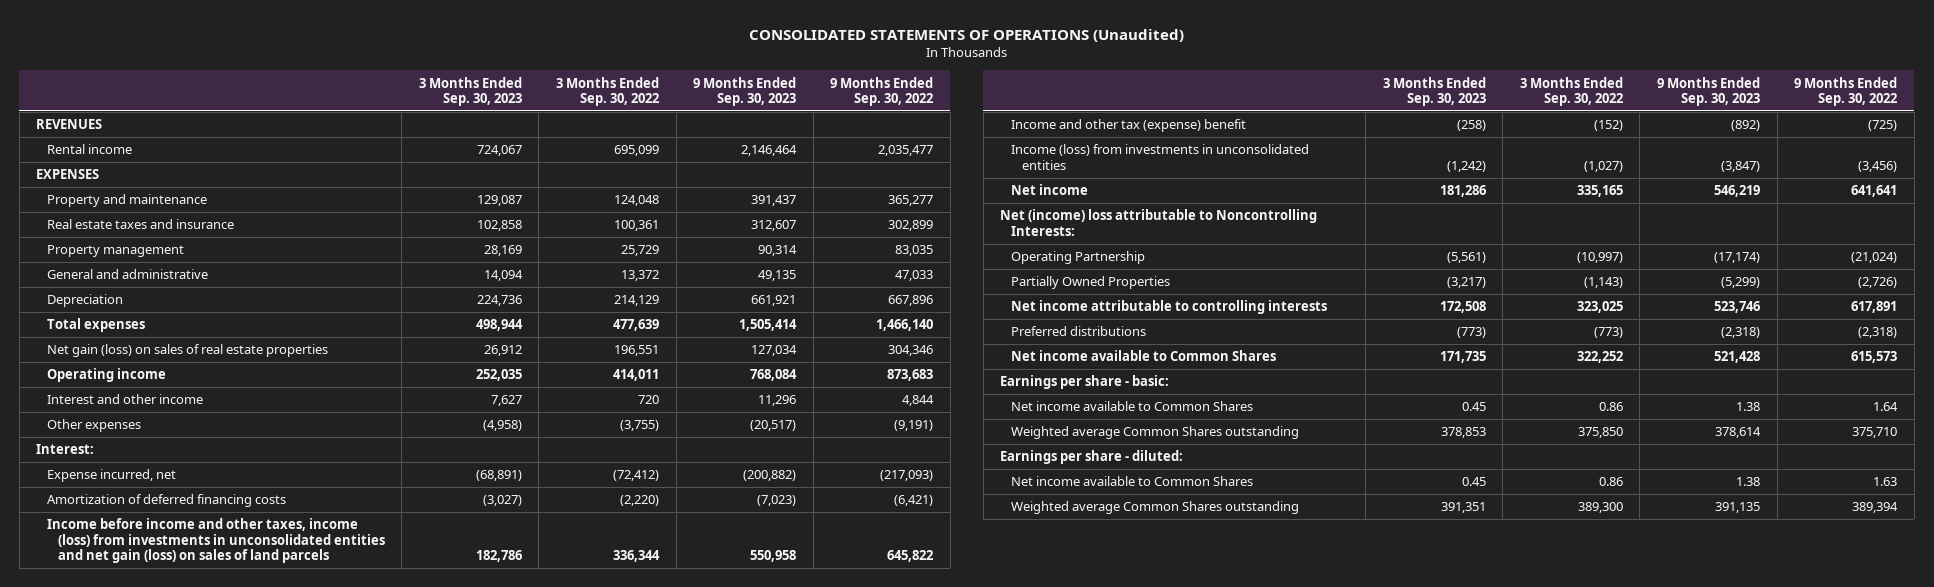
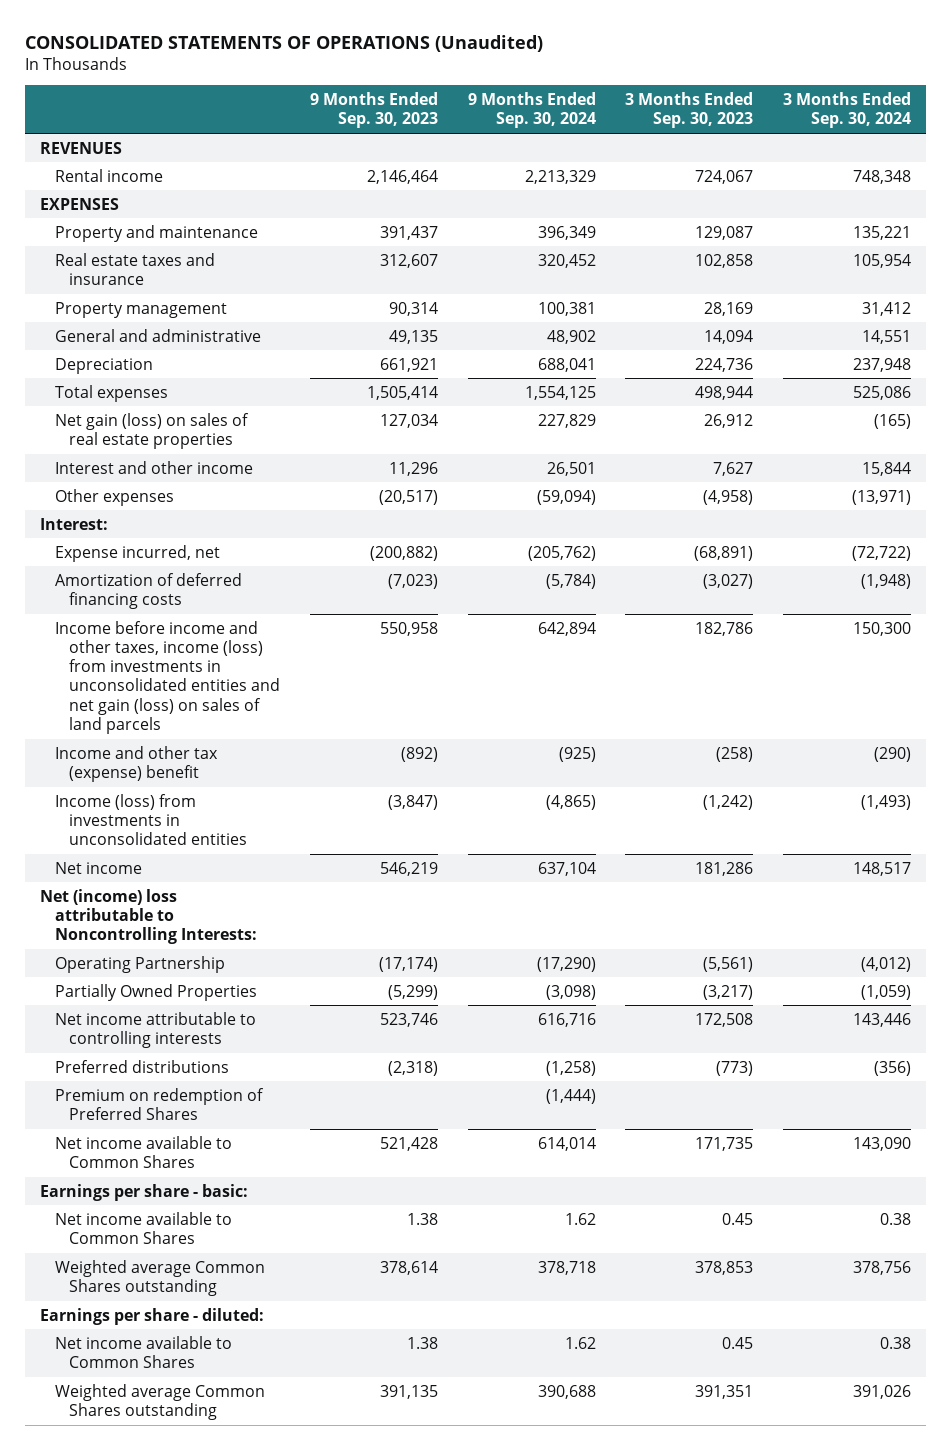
- | 3 Months Ended Sep. 30, 2023 | 3 Months Ended Sep. 30, 2022 | 9 Months Ended Sep. 30, 2023 | 9 Months Ended Sep. 30, 2022
+ | 9 Months Ended Sep. 30, 2023 | 9 Months Ended Sep. 30, 2024 | 3 Months Ended Sep. 30, 2023 | 3 Months Ended Sep. 30, 2024
- Operating income | 252,035 | 414,011 | 768,084 | 873,683
+ Premium on redemption of Preferred Shares | | (1,444) | |

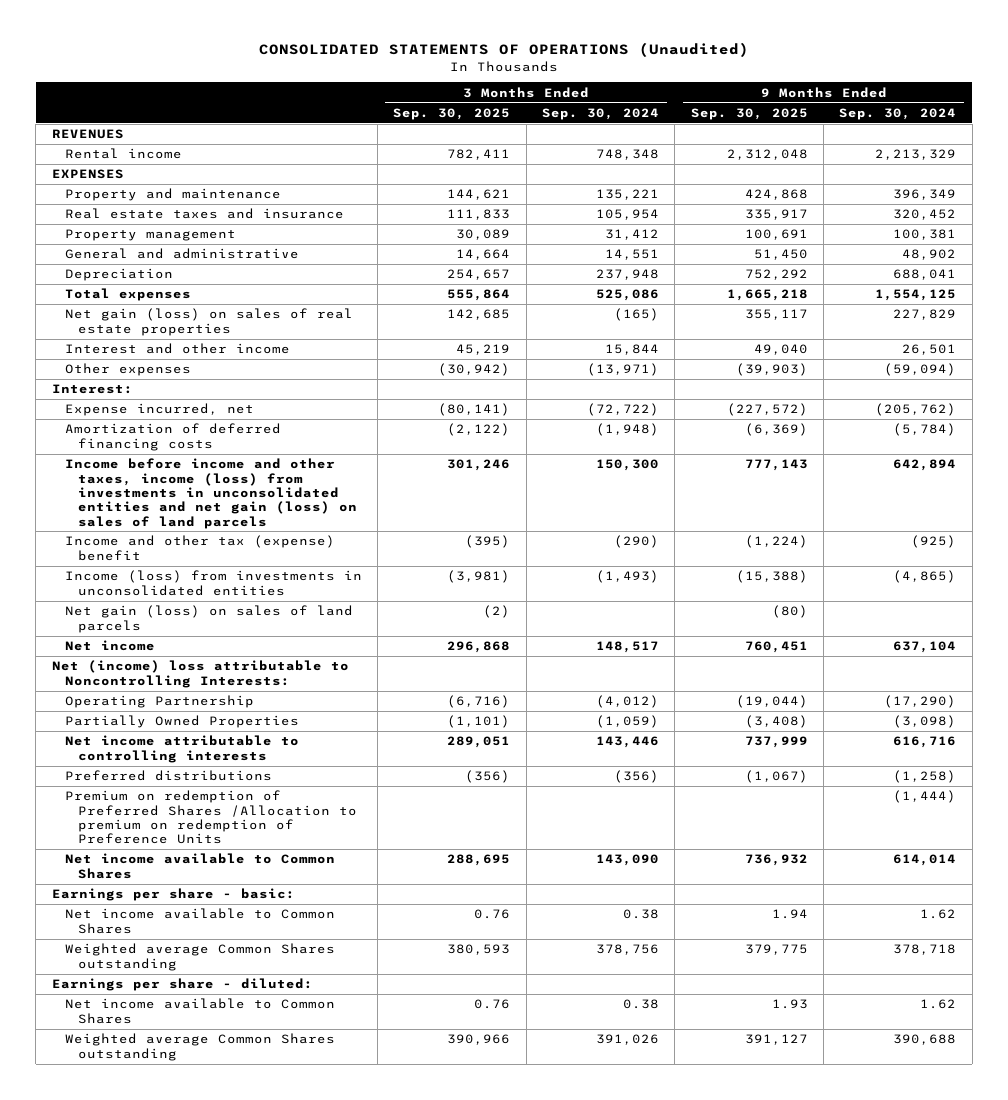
- | 9 Months Ended Sep. 30, 2023 | 9 Months Ended Sep. 30, 2024 | 3 Months Ended Sep. 30, 2023 | 3 Months Ended Sep. 30, 2024
+ | 3 Months Ended Sep. 30, 2025 | 3 Months Ended Sep. 30, 2024 | 9 Months Ended Sep. 30, 2025 | 9 Months Ended Sep. 30, 2024
+ Net gain (loss) on sales of land parcels | (2) | | (80) |
- Premium on redemption of Preferred Shares | | (1,444) | |
+ Premium on redemption of Preferred Shares /Allocation to premium on redemption of Preference Units | | | | (1,444)

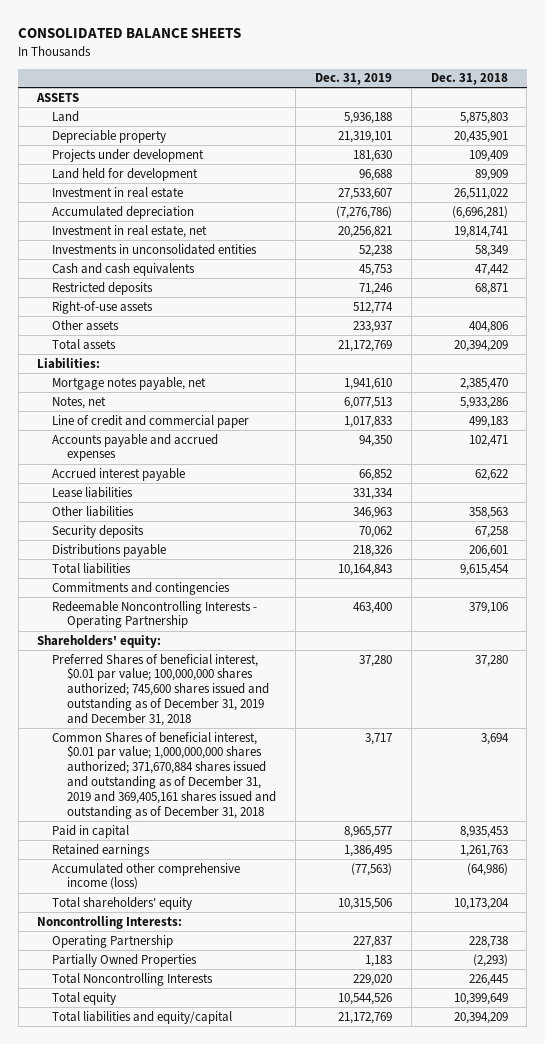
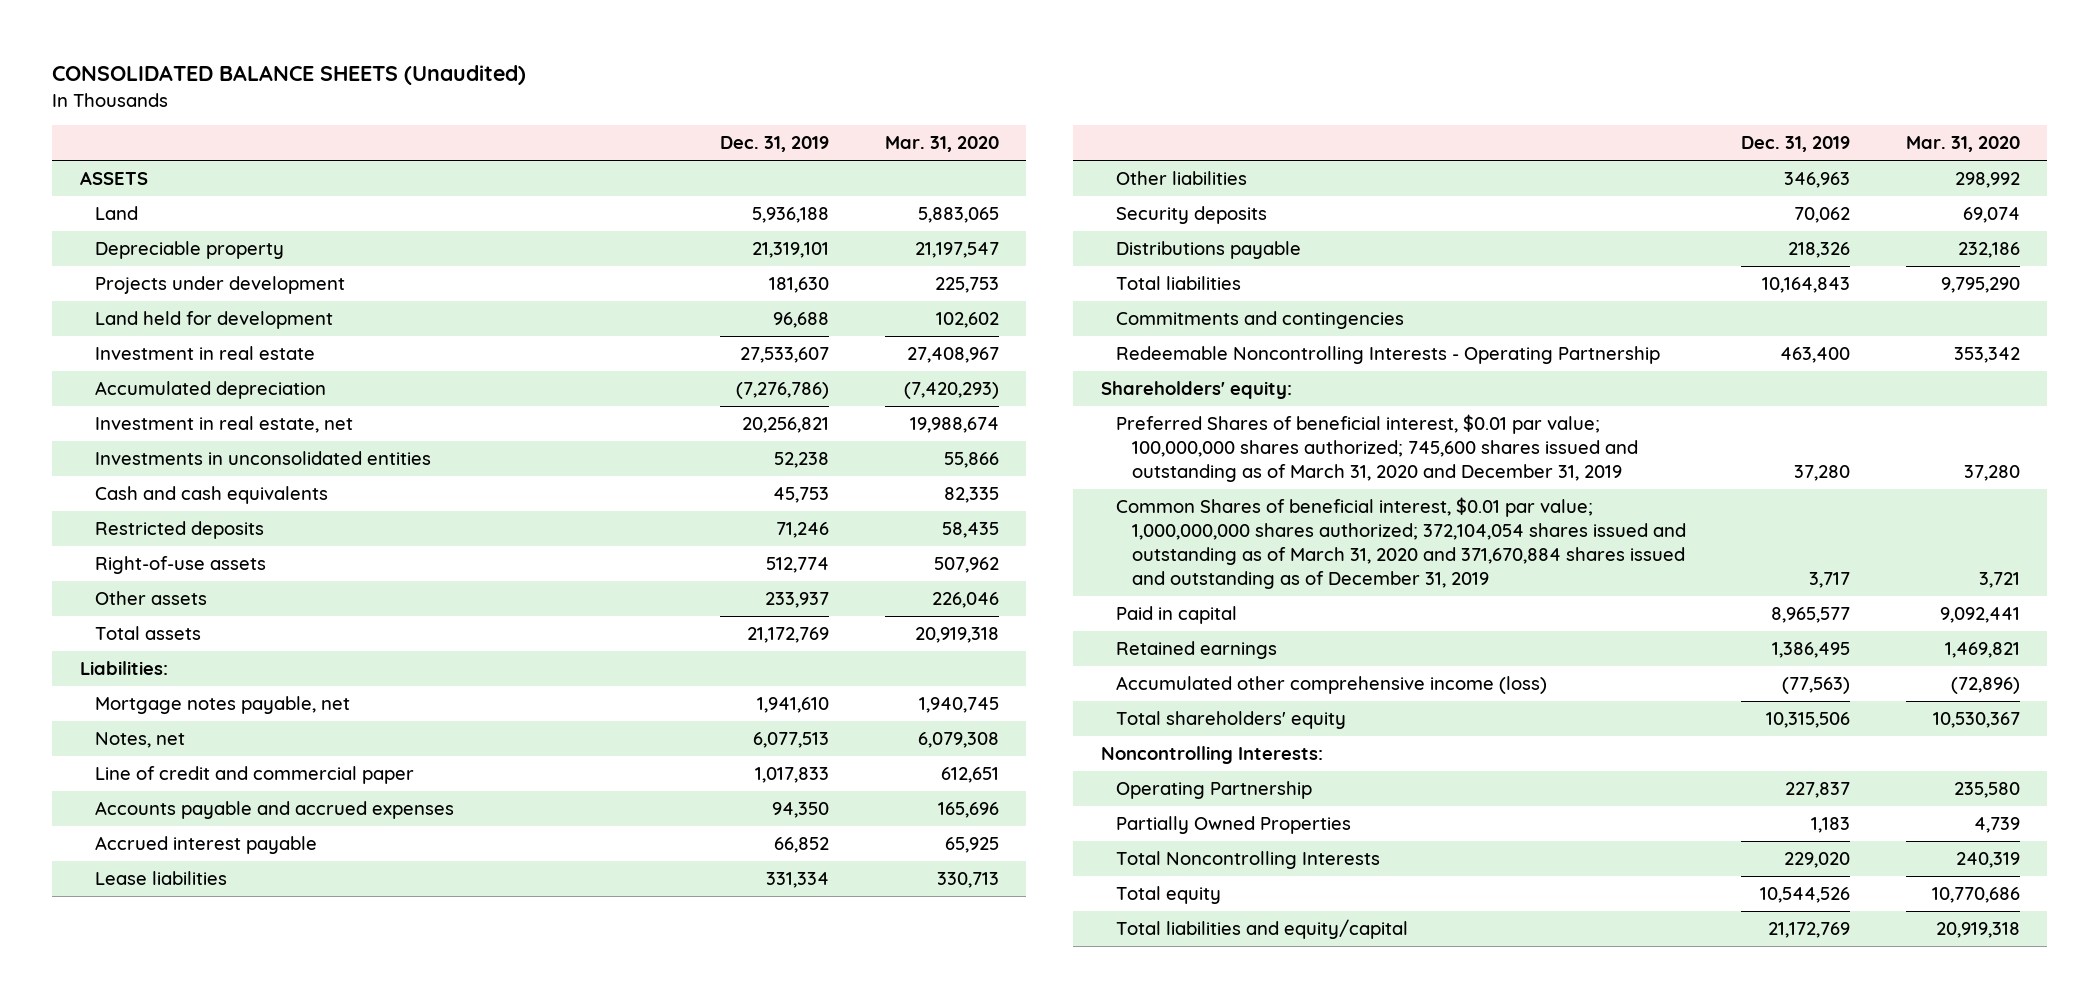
- CONSOLIDATED BALANCE SHEETS
+ CONSOLIDATED BALANCE SHEETS (Unaudited)
- | Dec. 31, 2019 | Dec. 31, 2018
+ | Dec. 31, 2019 | Mar. 31, 2020
- Preferred Shares of beneficial interest, $0.01 par value; 100,000,000 shares authorized; 745,600 shares issued and outstanding as of December 31, 2019 and December 31, 2018 | 37,280 | 37,280
- Common Shares of beneficial interest, $0.01 par value; 1,000,000,000 shares authorized; 371,670,884 shares issued and outstanding as of December 31, 2019 and 369,405,161 shares issued and outstanding as of December 31, 2018 | 3,717 | 3,694
+ Preferred Shares of beneficial interest, $0.01 par value; 100,000,000 shares authorized; 745,600 shares issued and outstanding as of March 31, 2020 and December 31, 2019 | 37,280 | 37,280
+ Common Shares of beneficial interest, $0.01 par value; 1,000,000,000 shares authorized; 372,104,054 shares issued and outstanding as of March 31, 2020 and 371,670,884 shares issued and outstanding as of December 31, 2019 | 3,717 | 3,721

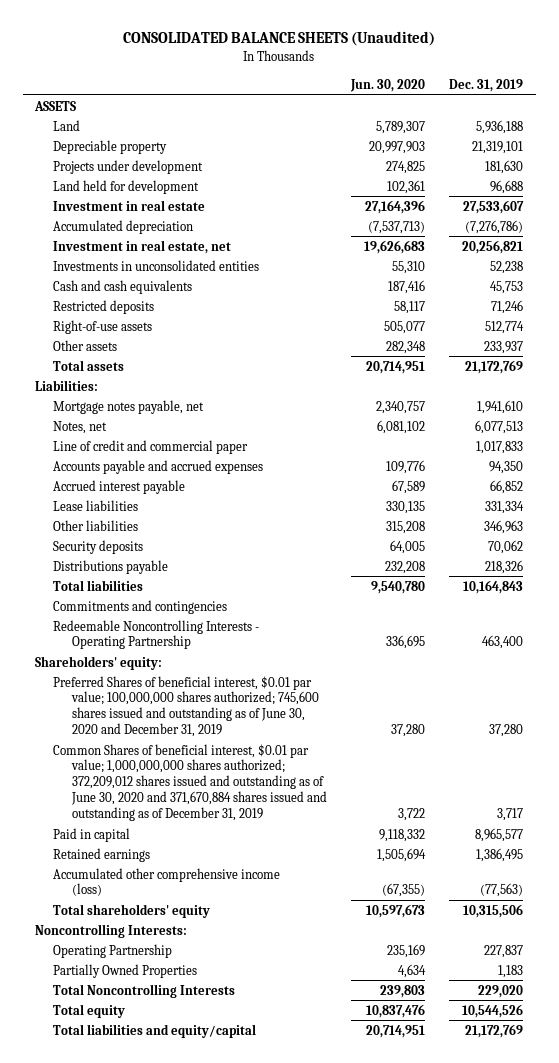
- | Dec. 31, 2019 | Mar. 31, 2020
+ | Jun. 30, 2020 | Dec. 31, 2019
- Preferred Shares of beneficial interest, $0.01 par value; 100,000,000 shares authorized; 745,600 shares issued and outstanding as of March 31, 2020 and December 31, 2019 | 37,280 | 37,280
- Common Shares of beneficial interest, $0.01 par value; 1,000,000,000 shares authorized; 372,104,054 shares issued and outstanding as of March 31, 2020 and 371,670,884 shares issued and outstanding as of December 31, 2019 | 3,717 | 3,721
+ Preferred Shares of beneficial interest, $0.01 par value; 100,000,000 shares authorized; 745,600 shares issued and outstanding as of June 30, 2020 and December 31, 2019 | 37,280 | 37,280
+ Common Shares of beneficial interest, $0.01 par value; 1,000,000,000 shares authorized; 372,209,012 shares issued and outstanding as of June 30, 2020 and 371,670,884 shares issued and outstanding as of December 31, 2019 | 3,722 | 3,717

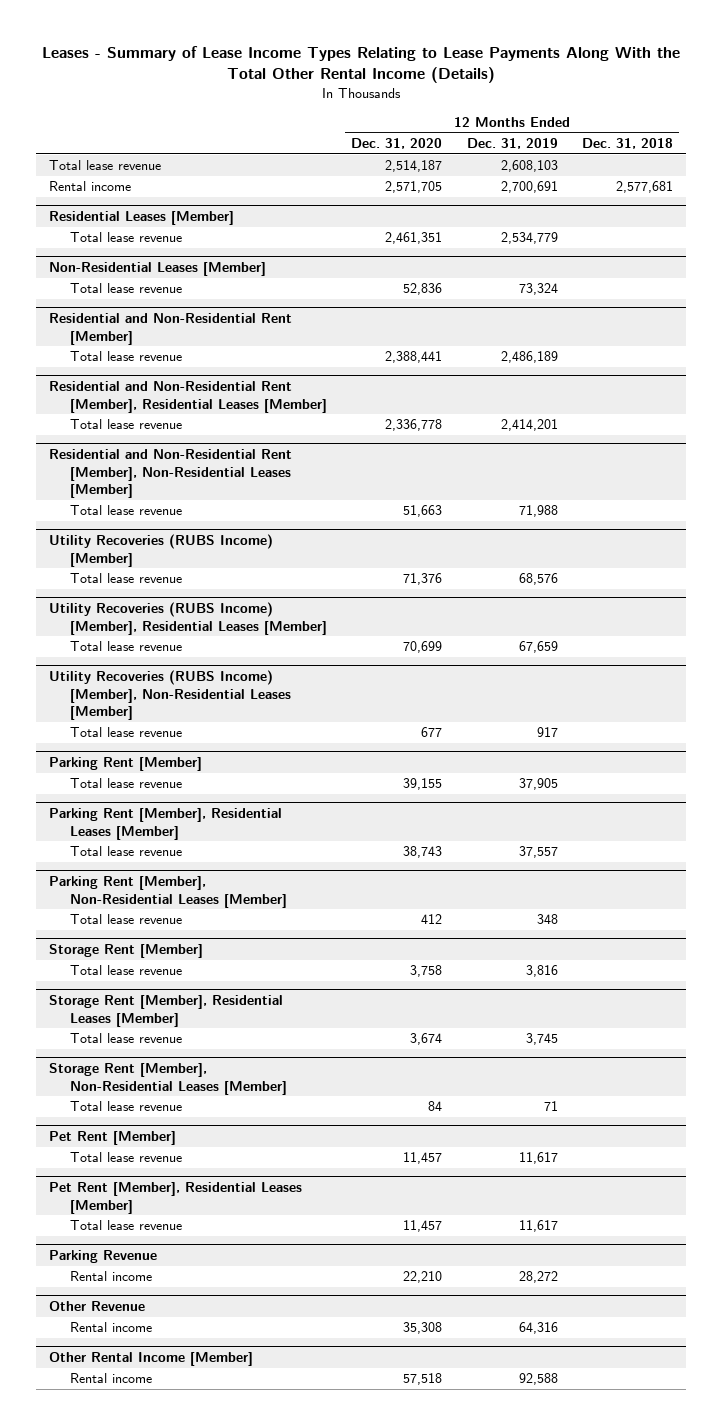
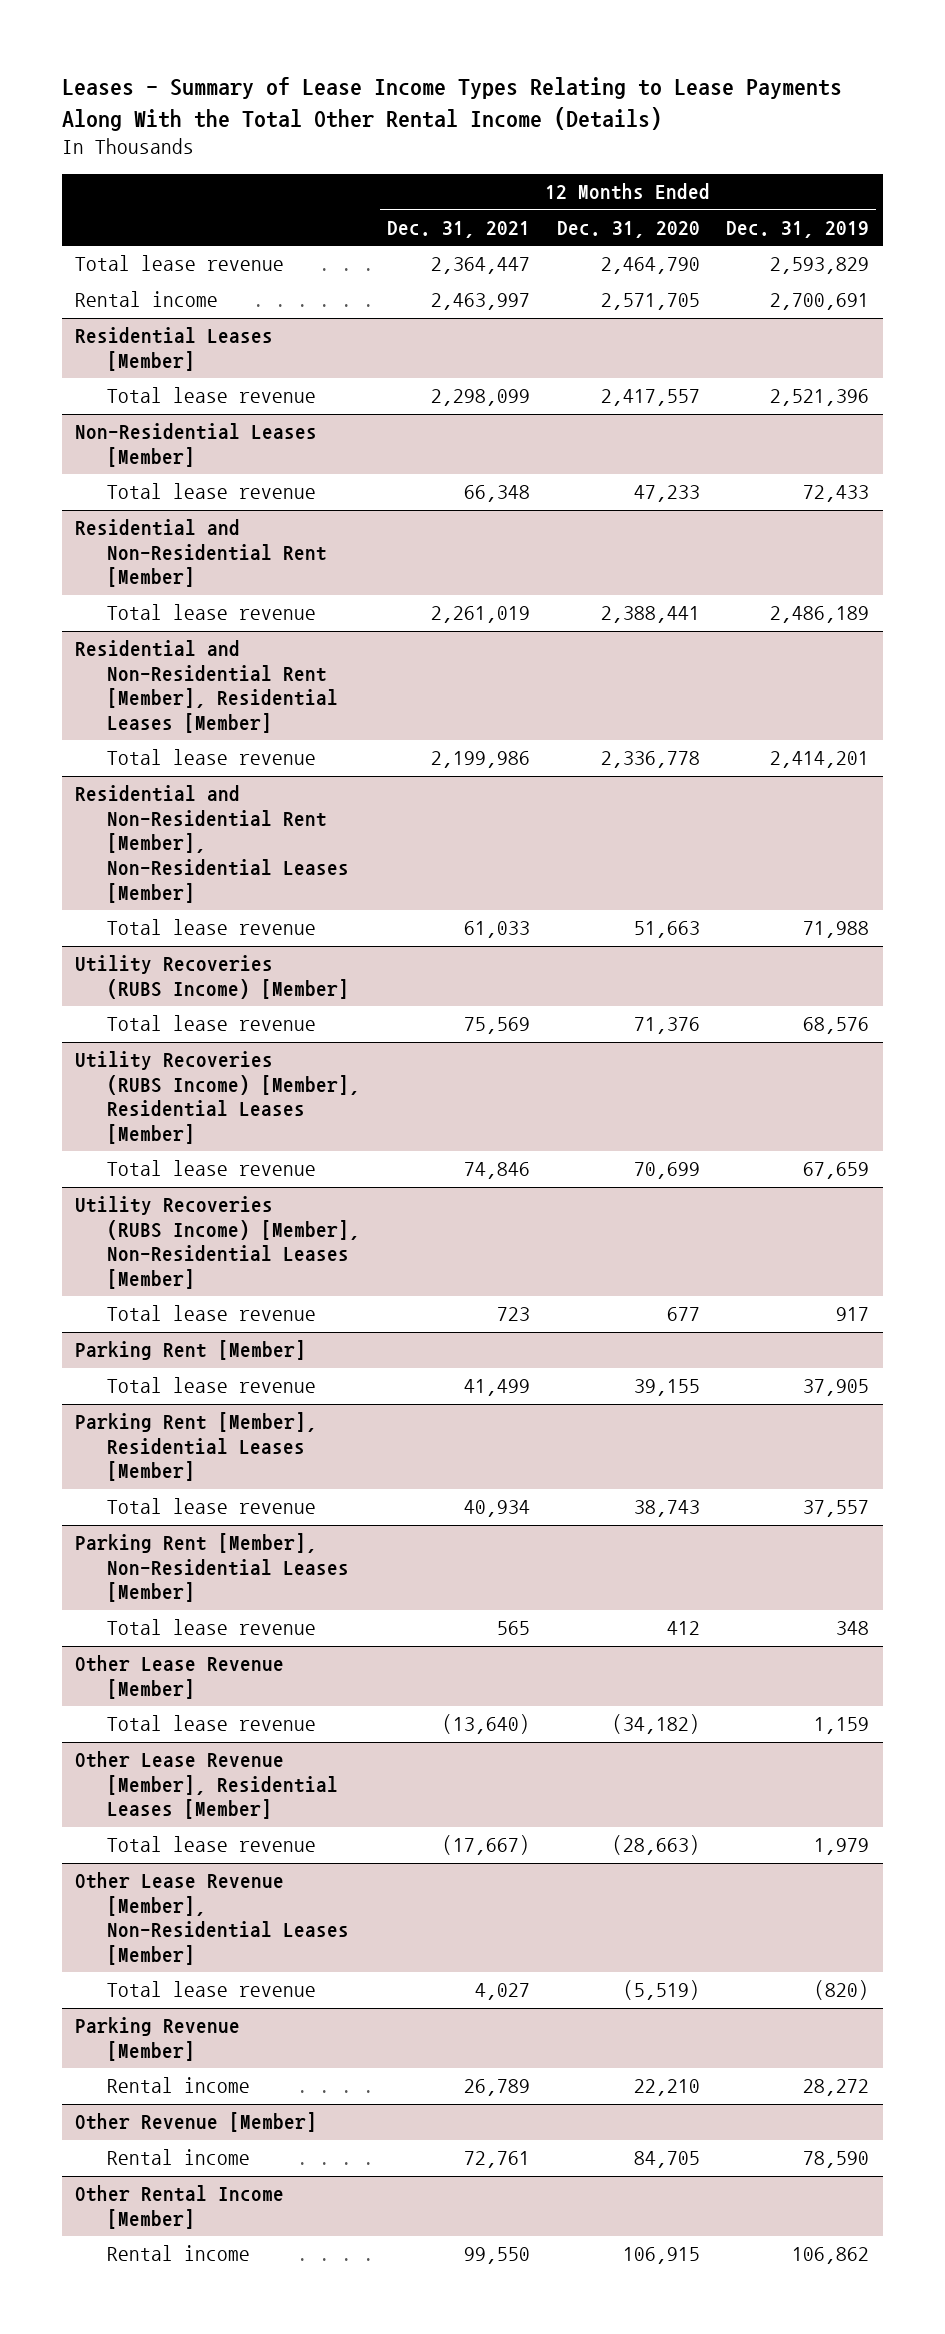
- | 12 Months Ended Dec. 31, 2020 | 12 Months Ended Dec. 31, 2019 | 12 Months Ended Dec. 31, 2018
+ | 12 Months Ended Dec. 31, 2021 | 12 Months Ended Dec. 31, 2020 | 12 Months Ended Dec. 31, 2019
- Total lease revenue | 2,514,187 | 2,608,103 |
+ Total lease revenue | 2,364,447 | 2,464,790 | 2,593,829
@ Residential Leases [Member]
- Total lease revenue | 2,461,351 | 2,534,779 |
+ Total lease revenue | 2,298,099 | 2,417,557 | 2,521,396
@ Non-Residential Leases [Member]
- Total lease revenue | 52,836 | 73,324 |
+ Total lease revenue | 66,348 | 47,233 | 72,433
- Storage Rent [Member]
- Total lease revenue | 3,758 | 3,816 |
- Storage Rent [Member], Residential Leases [Member]
- Total lease revenue | 3,674 | 3,745 |
- Storage Rent [Member], Non-Residential Leases [Member]
- Total lease revenue | 84 | 71 |
- Pet Rent [Member]
- Total lease revenue | 11,457 | 11,617 |
- Pet Rent [Member], Residential Leases [Member]
- Total lease revenue | 11,457 | 11,617 |
- Parking Revenue
+ Other Lease Revenue [Member]
+ Total lease revenue | (13,640) | (34,182) | 1,159
+ Other Lease Revenue [Member], Residential Leases [Member]
+ Total lease revenue | (17,667) | (28,663) | 1,979
+ Other Lease Revenue [Member], Non-Residential Leases [Member]
+ Total lease revenue | 4,027 | (5,519) | (820)
+ Parking Revenue [Member]
- Other Revenue
- Rental income | 35,308 | 64,316 |
+ Other Revenue [Member]
+ Rental income | 72,761 | 84,705 | 78,590
@ Other Rental Income [Member]
- Rental income | 57,518 | 92,588 |
+ Rental income | 99,550 | 106,915 | 106,862

